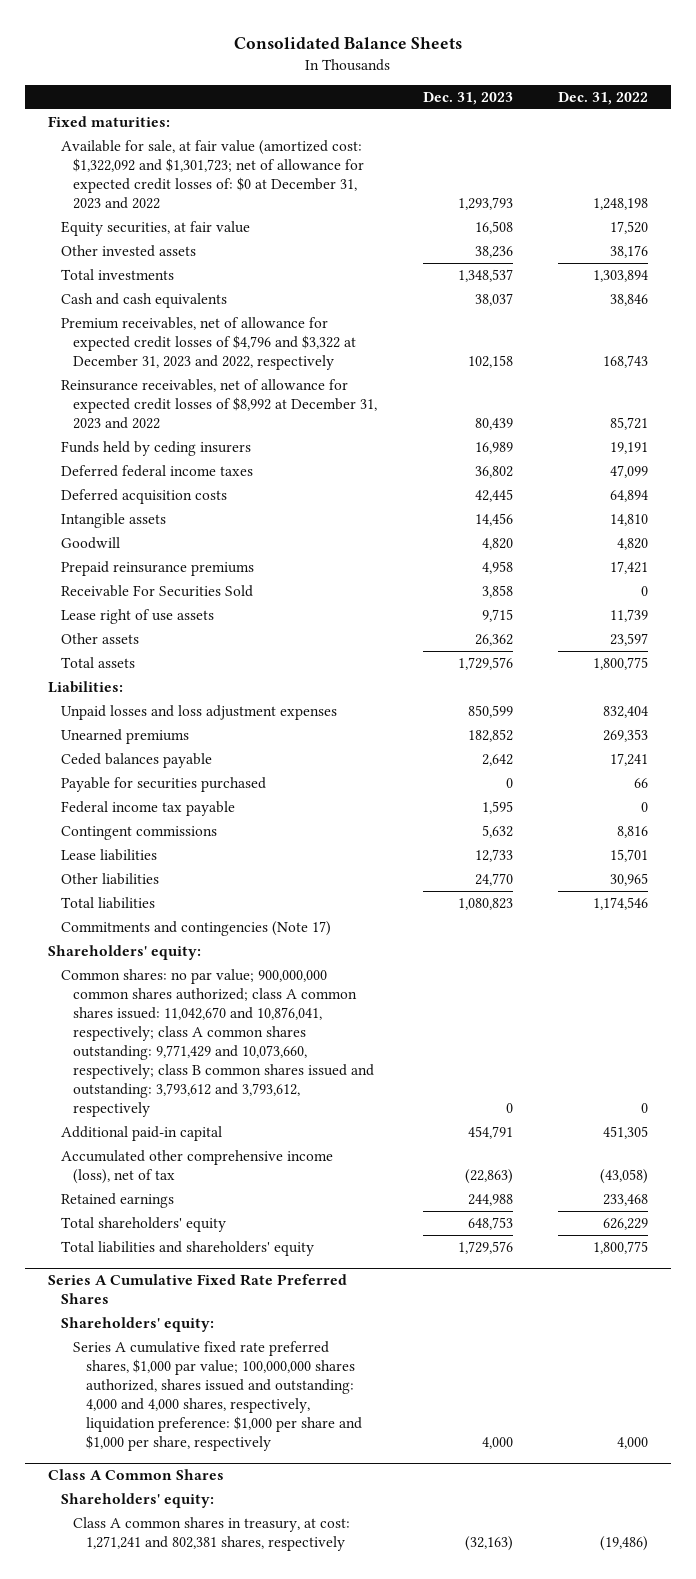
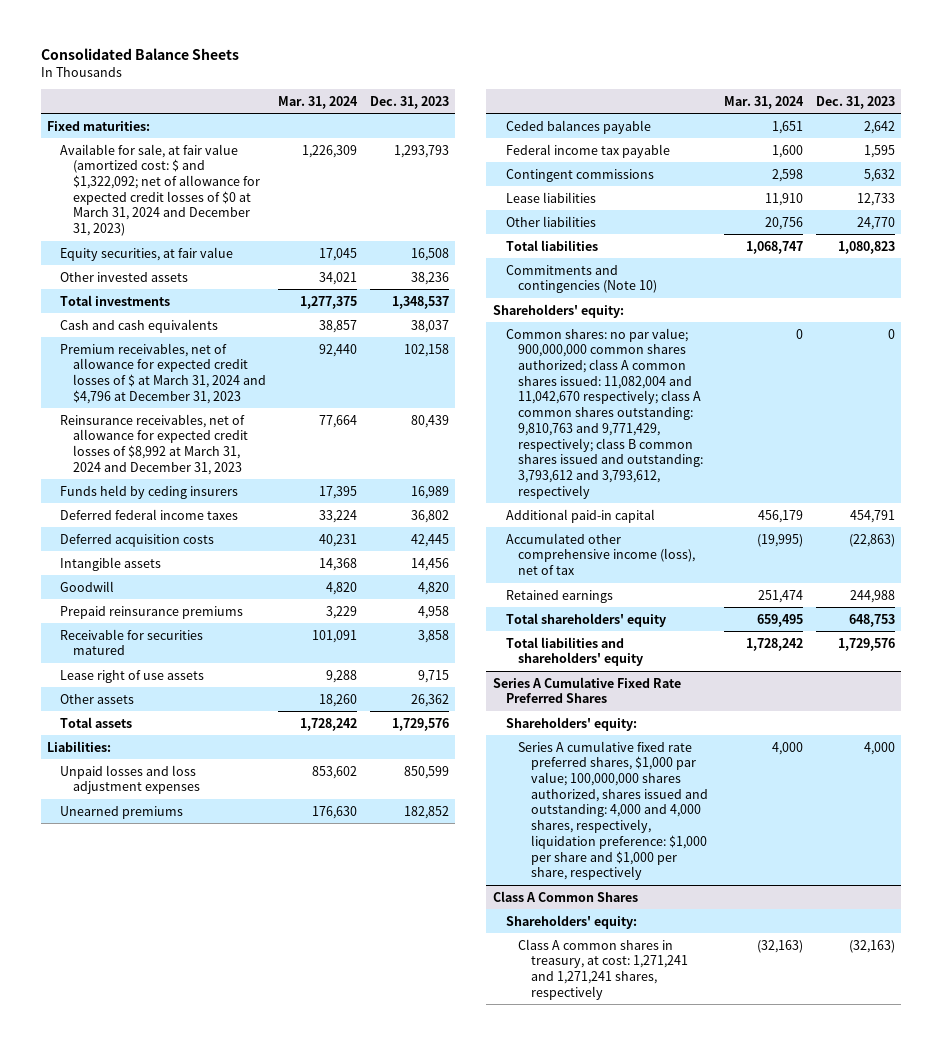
- | Dec. 31, 2023 | Dec. 31, 2022
+ | Mar. 31, 2024 | Dec. 31, 2023
- Available for sale, at fair value (amortized cost: $1,322,092 and $1,301,723; net of allowance for expected credit losses of: $0 at December 31, 2023 and 2022 | 1,293,793 | 1,248,198
+ Available for sale, at fair value (amortized cost: $ and $1,322,092; net of allowance for expected credit losses of $0 at March 31, 2024 and December 31, 2023) | 1,226,309 | 1,293,793
- Premium receivables, net of allowance for expected credit losses of $4,796 and $3,322 at December 31, 2023 and 2022, respectively | 102,158 | 168,743
- Reinsurance receivables, net of allowance for expected credit losses of $8,992 at December 31, 2023 and 2022 | 80,439 | 85,721
+ Premium receivables, net of allowance for expected credit losses of $ at March 31, 2024 and $4,796 at December 31, 2023 | 92,440 | 102,158
+ Reinsurance receivables, net of allowance for expected credit losses of $8,992 at March 31, 2024 and December 31, 2023 | 77,664 | 80,439
- Receivable For Securities Sold | 3,858 | 0
+ Receivable for securities matured | 101,091 | 3,858
- Payable for securities purchased | 0 | 66
- Commitments and contingencies (Note 17)
+ Commitments and contingencies (Note 10)
- Common shares: no par value; 900,000,000 common shares authorized; class A common shares issued: 11,042,670 and 10,876,041, respectively; class A common shares outstanding: 9,771,429 and 10,073,660, respectively; class B common shares issued and outstanding: 3,793,612 and 3,793,612, respectively | 0 | 0
+ Common shares: no par value; 900,000,000 common shares authorized; class A common shares issued: 11,082,004 and 11,042,670 respectively; class A common shares outstanding: 9,810,763 and 9,771,429, respectively; class B common shares issued and outstanding: 3,793,612 and 3,793,612, respectively | 0 | 0
@ Class A Common Shares
- Class A common shares in treasury, at cost: 1,271,241 and 802,381 shares, respectively | (32,163) | (19,486)
+ Class A common shares in treasury, at cost: 1,271,241 and 1,271,241 shares, respectively | (32,163) | (32,163)

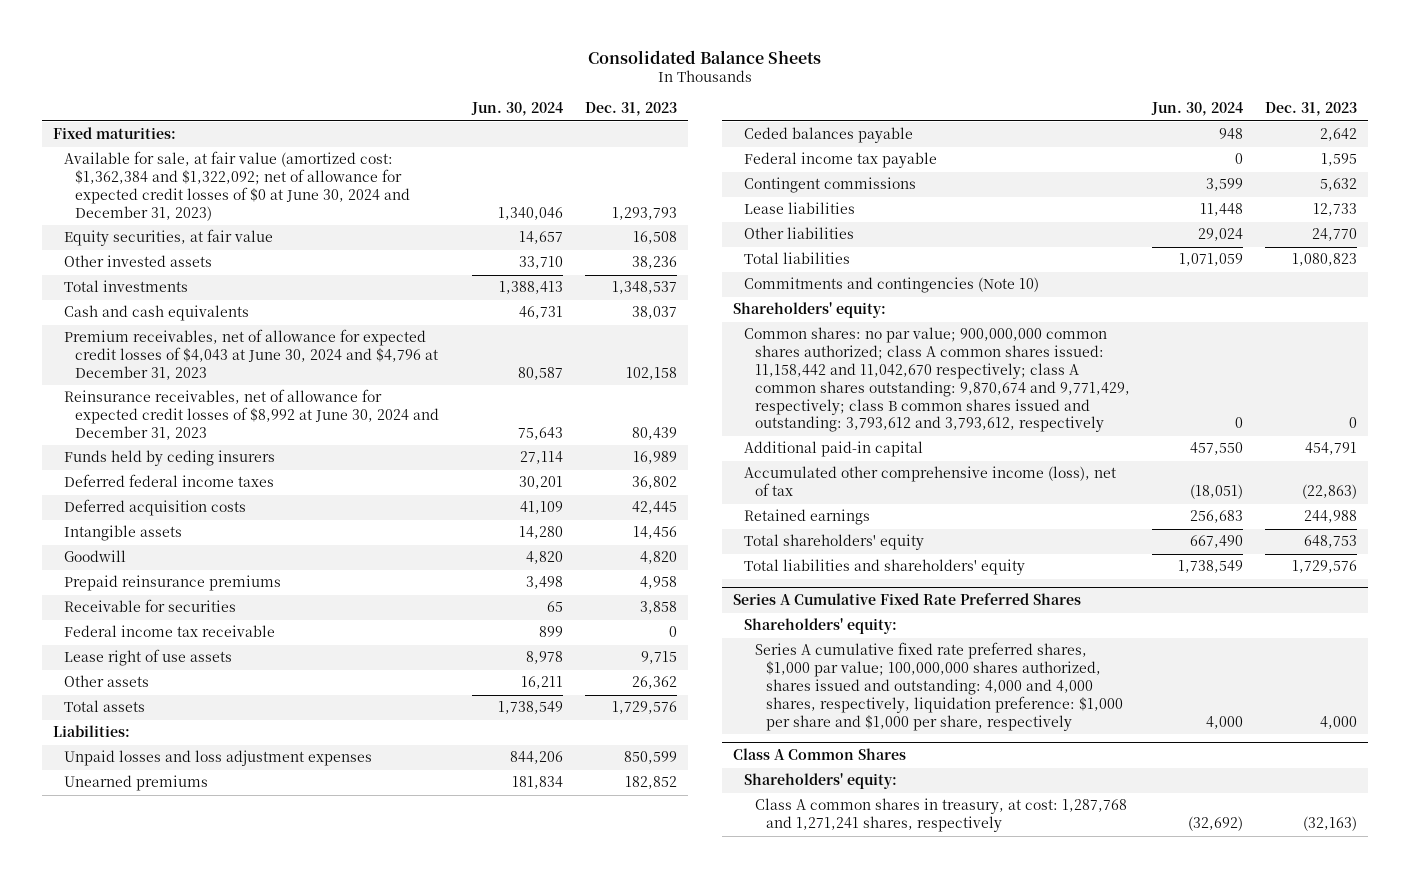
- | Mar. 31, 2024 | Dec. 31, 2023
+ | Jun. 30, 2024 | Dec. 31, 2023
- Available for sale, at fair value (amortized cost: $ and $1,322,092; net of allowance for expected credit losses of $0 at March 31, 2024 and December 31, 2023) | 1,226,309 | 1,293,793
+ Available for sale, at fair value (amortized cost: $1,362,384 and $1,322,092; net of allowance for expected credit losses of $0 at June 30, 2024 and December 31, 2023) | 1,340,046 | 1,293,793
- Premium receivables, net of allowance for expected credit losses of $ at March 31, 2024 and $4,796 at December 31, 2023 | 92,440 | 102,158
- Reinsurance receivables, net of allowance for expected credit losses of $8,992 at March 31, 2024 and December 31, 2023 | 77,664 | 80,439
+ Premium receivables, net of allowance for expected credit losses of $4,043 at June 30, 2024 and $4,796 at December 31, 2023 | 80,587 | 102,158
+ Reinsurance receivables, net of allowance for expected credit losses of $8,992 at June 30, 2024 and December 31, 2023 | 75,643 | 80,439
- Receivable for securities matured | 101,091 | 3,858
+ Receivable for securities | 65 | 3,858
+ Federal income tax receivable | 899 | 0
- Common shares: no par value; 900,000,000 common shares authorized; class A common shares issued: 11,082,004 and 11,042,670 respectively; class A common shares outstanding: 9,810,763 and 9,771,429, respectively; class B common shares issued and outstanding: 3,793,612 and 3,793,612, respectively | 0 | 0
+ Common shares: no par value; 900,000,000 common shares authorized; class A common shares issued: 11,158,442 and 11,042,670 respectively; class A common shares outstanding: 9,870,674 and 9,771,429, respectively; class B common shares issued and outstanding: 3,793,612 and 3,793,612, respectively | 0 | 0
@ Class A Common Shares
- Class A common shares in treasury, at cost: 1,271,241 and 1,271,241 shares, respectively | (32,163) | (32,163)
+ Class A common shares in treasury, at cost: 1,287,768 and 1,271,241 shares, respectively | (32,692) | (32,163)

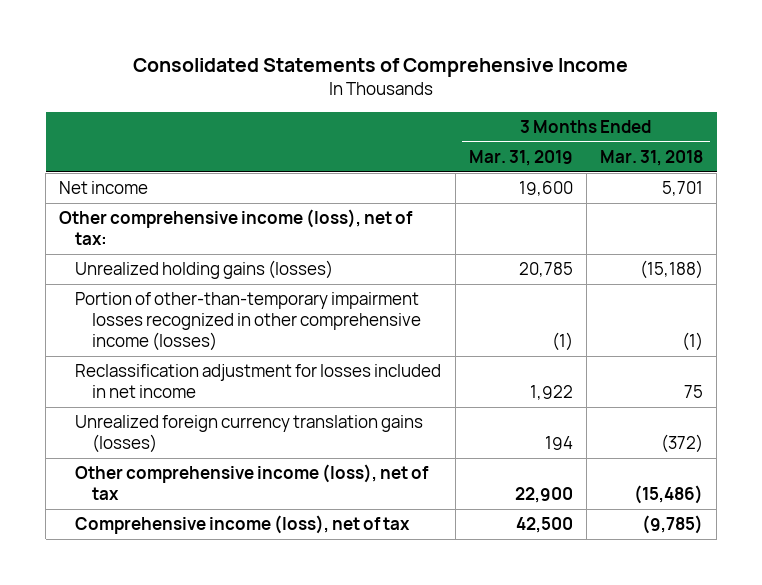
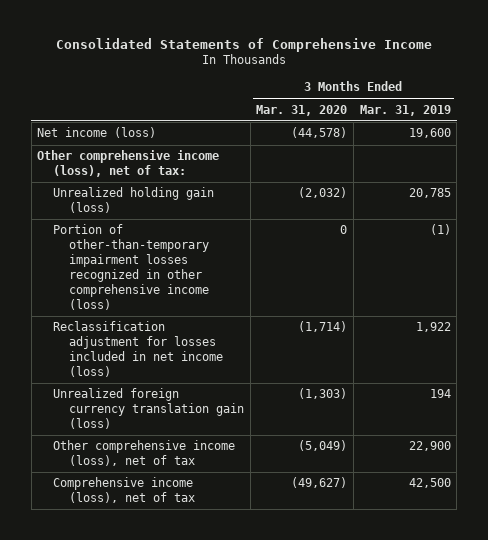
- | 3 Months Ended Mar. 31, 2019 | 3 Months Ended Mar. 31, 2018
+ | 3 Months Ended Mar. 31, 2020 | 3 Months Ended Mar. 31, 2019
- Net income | 19,600 | 5,701
+ Net income (loss) | (44,578) | 19,600
- Unrealized holding gains (losses) | 20,785 | (15,188)
- Portion of other-than-temporary impairment losses recognized in other comprehensive income (losses) | (1) | (1)
- Reclassification adjustment for losses included in net income | 1,922 | 75
- Unrealized foreign currency translation gains (losses) | 194 | (372)
+ Unrealized holding gain (loss) | (2,032) | 20,785
+ Portion of other-than-temporary impairment losses recognized in other comprehensive income (loss) | 0 | (1)
+ Reclassification adjustment for losses included in net income (loss) | (1,714) | 1,922
+ Unrealized foreign currency translation gain (loss) | (1,303) | 194

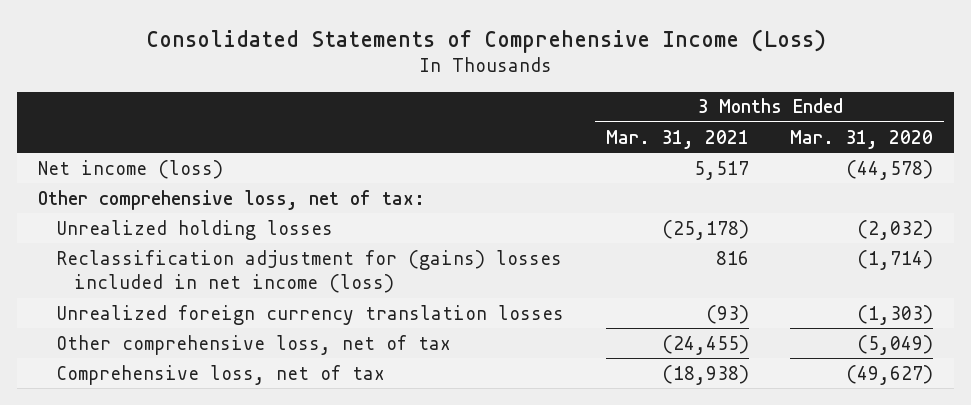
- Consolidated Statements of Comprehensive Income
+ Consolidated Statements of Comprehensive Income (Loss)
- | 3 Months Ended Mar. 31, 2020 | 3 Months Ended Mar. 31, 2019
+ | 3 Months Ended Mar. 31, 2021 | 3 Months Ended Mar. 31, 2020
- Other comprehensive income (loss), net of tax:
- Unrealized holding gain (loss) | (2,032) | 20,785
- Portion of other-than-temporary impairment losses recognized in other comprehensive income (loss) | 0 | (1)
- Reclassification adjustment for losses included in net income (loss) | (1,714) | 1,922
- Unrealized foreign currency translation gain (loss) | (1,303) | 194
- Other comprehensive income (loss), net of tax | (5,049) | 22,900
- Comprehensive income (loss), net of tax | (49,627) | 42,500
+ Other comprehensive loss, net of tax:
+ Unrealized holding losses | (25,178) | (2,032)
+ Reclassification adjustment for (gains) losses included in net income (loss) | 816 | (1,714)
+ Unrealized foreign currency translation losses | (93) | (1,303)
+ Other comprehensive loss, net of tax | (24,455) | (5,049)
+ Comprehensive loss, net of tax | (18,938) | (49,627)

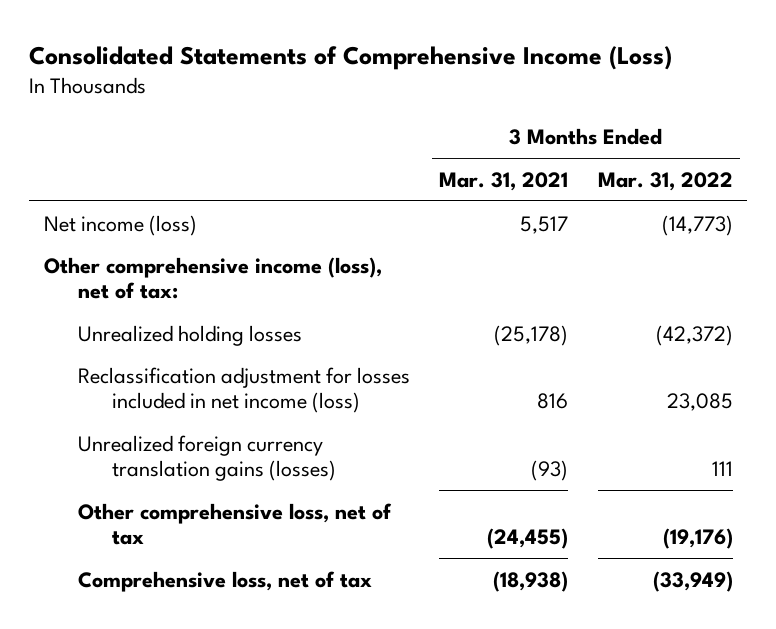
- | 3 Months Ended Mar. 31, 2021 | 3 Months Ended Mar. 31, 2020
+ | 3 Months Ended Mar. 31, 2021 | 3 Months Ended Mar. 31, 2022
- Other comprehensive loss, net of tax:
+ Other comprehensive income (loss), net of tax:
- Reclassification adjustment for (gains) losses included in net income (loss) | 816 | (1,714)
- Unrealized foreign currency translation losses | (93) | (1,303)
+ Reclassification adjustment for losses included in net income (loss) | 816 | 23,085
+ Unrealized foreign currency translation gains (losses) | (93) | 111

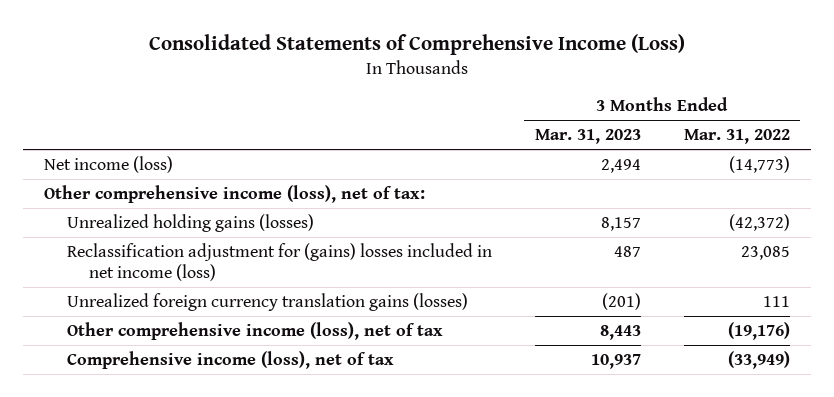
- | 3 Months Ended Mar. 31, 2021 | 3 Months Ended Mar. 31, 2022
+ | 3 Months Ended Mar. 31, 2023 | 3 Months Ended Mar. 31, 2022
- Unrealized holding losses | (25,178) | (42,372)
- Reclassification adjustment for losses included in net income (loss) | 816 | 23,085
+ Unrealized holding gains (losses) | 8,157 | (42,372)
+ Reclassification adjustment for (gains) losses included in net income (loss) | 487 | 23,085
- Other comprehensive loss, net of tax | (24,455) | (19,176)
- Comprehensive loss, net of tax | (18,938) | (33,949)
+ Other comprehensive income (loss), net of tax | 8,443 | (19,176)
+ Comprehensive income (loss), net of tax | 10,937 | (33,949)

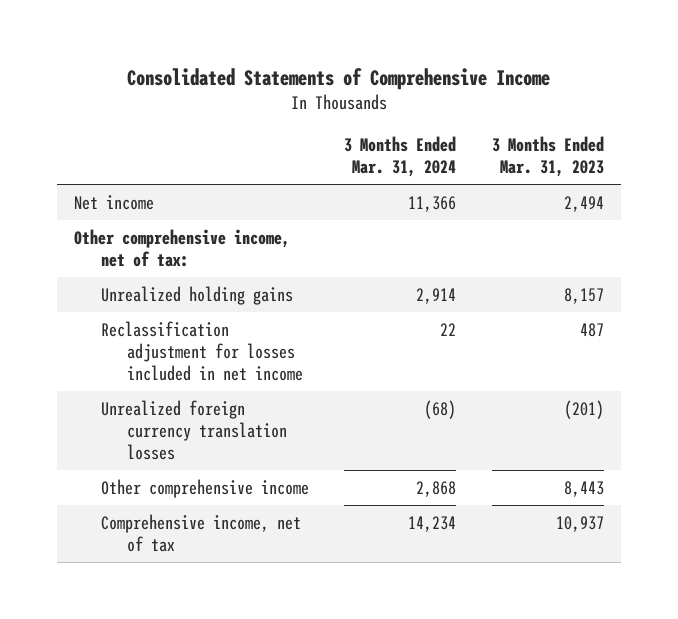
- Consolidated Statements of Comprehensive Income (Loss)
+ Consolidated Statements of Comprehensive Income
- | 3 Months Ended Mar. 31, 2023 | 3 Months Ended Mar. 31, 2022
+ | 3 Months Ended Mar. 31, 2024 | 3 Months Ended Mar. 31, 2023
- Net income (loss) | 2,494 | (14,773)
- Other comprehensive income (loss), net of tax:
- Unrealized holding gains (losses) | 8,157 | (42,372)
- Reclassification adjustment for (gains) losses included in net income (loss) | 487 | 23,085
- Unrealized foreign currency translation gains (losses) | (201) | 111
- Other comprehensive income (loss), net of tax | 8,443 | (19,176)
- Comprehensive income (loss), net of tax | 10,937 | (33,949)
+ Net income | 11,366 | 2,494
+ Other comprehensive income, net of tax:
+ Unrealized holding gains | 2,914 | 8,157
+ Reclassification adjustment for losses included in net income | 22 | 487
+ Unrealized foreign currency translation losses | (68) | (201)
+ Other comprehensive income | 2,868 | 8,443
+ Comprehensive income, net of tax | 14,234 | 10,937

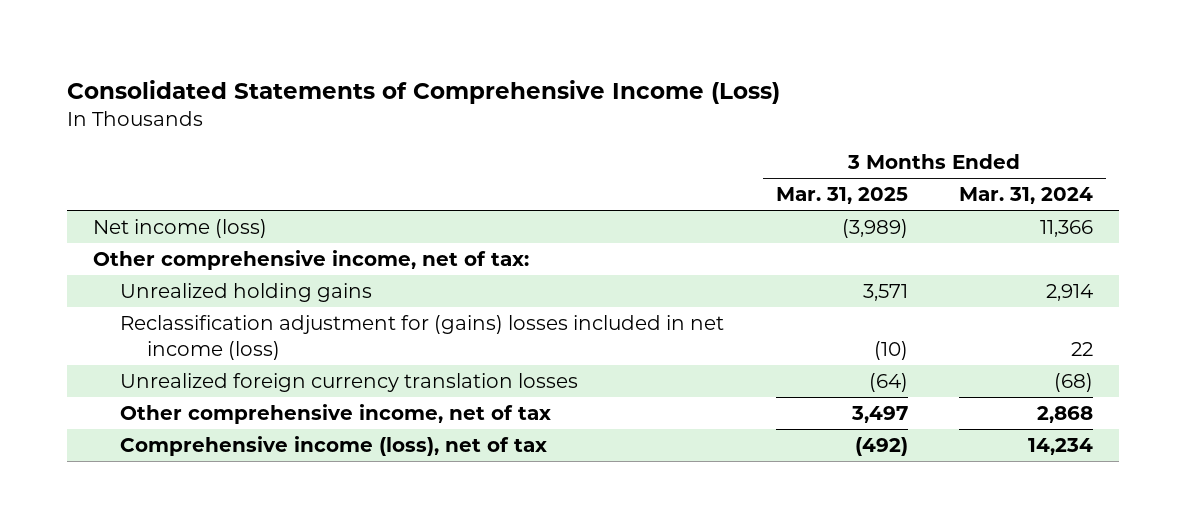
- Consolidated Statements of Comprehensive Income
+ Consolidated Statements of Comprehensive Income (Loss)
- | 3 Months Ended Mar. 31, 2024 | 3 Months Ended Mar. 31, 2023
+ | 3 Months Ended Mar. 31, 2025 | 3 Months Ended Mar. 31, 2024
- Net income | 11,366 | 2,494
+ Net income (loss) | (3,989) | 11,366
- Reclassification adjustment for losses included in net income | 22 | 487
+ Reclassification adjustment for (gains) losses included in net income (loss) | (10) | 22
- Other comprehensive income | 2,868 | 8,443
- Comprehensive income, net of tax | 14,234 | 10,937
+ Other comprehensive income, net of tax | 3,497 | 2,868
+ Comprehensive income (loss), net of tax | (492) | 14,234

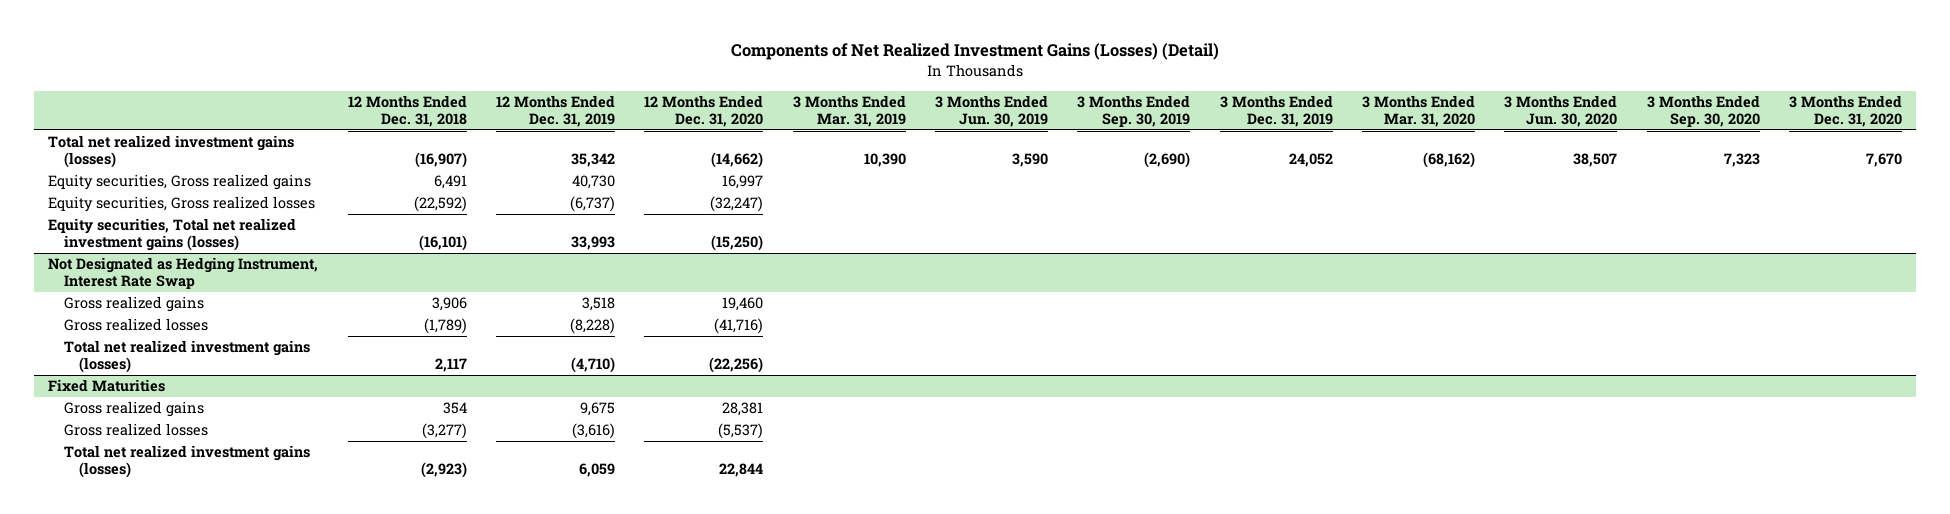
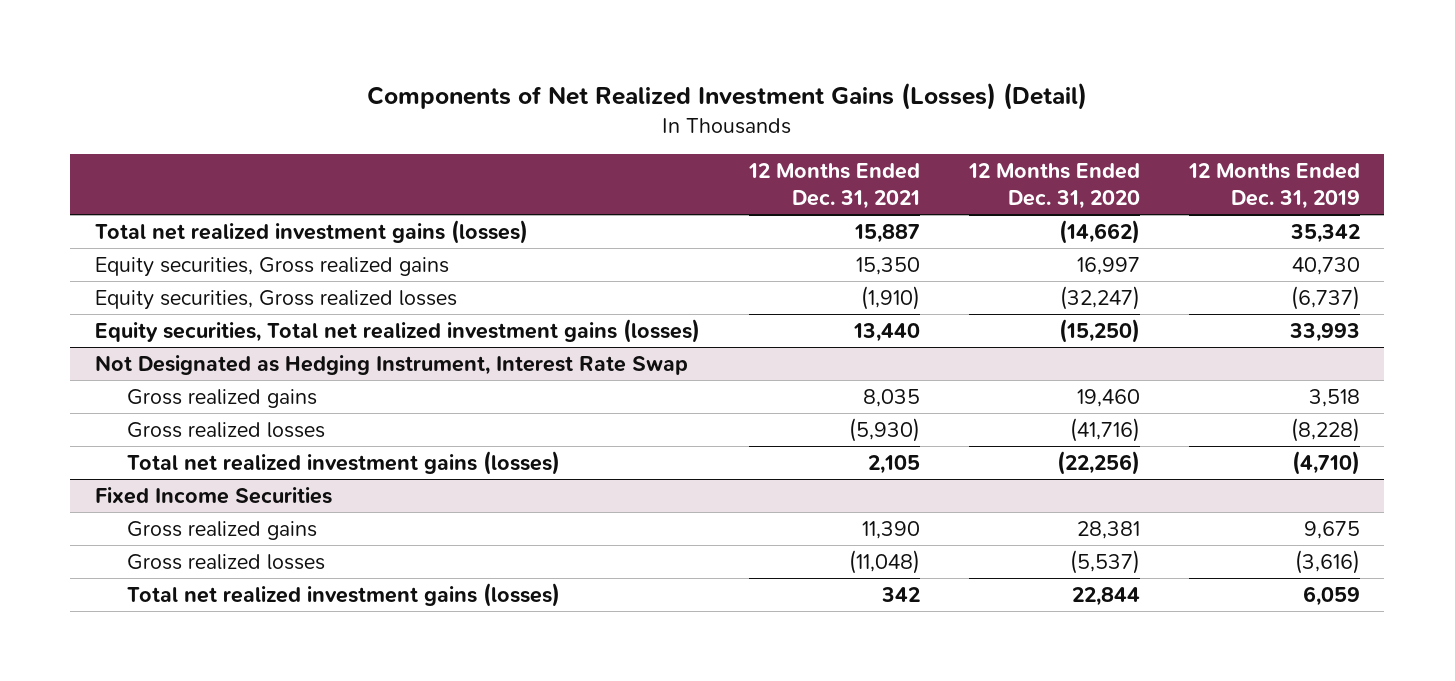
- | 12 Months Ended Dec. 31, 2018 | 12 Months Ended Dec. 31, 2019 | 12 Months Ended Dec. 31, 2020 | 3 Months Ended Mar. 31, 2019 | 3 Months Ended Jun. 30, 2019 | 3 Months Ended Sep. 30, 2019 | 3 Months Ended Dec. 31, 2019 | 3 Months Ended Mar. 31, 2020 | 3 Months Ended Jun. 30, 2020 | 3 Months Ended Sep. 30, 2020 | 3 Months Ended Dec. 31, 2020
+ | 12 Months Ended Dec. 31, 2021 | 12 Months Ended Dec. 31, 2020 | 12 Months Ended Dec. 31, 2019
- Fixed Maturities
+ Fixed Income Securities

